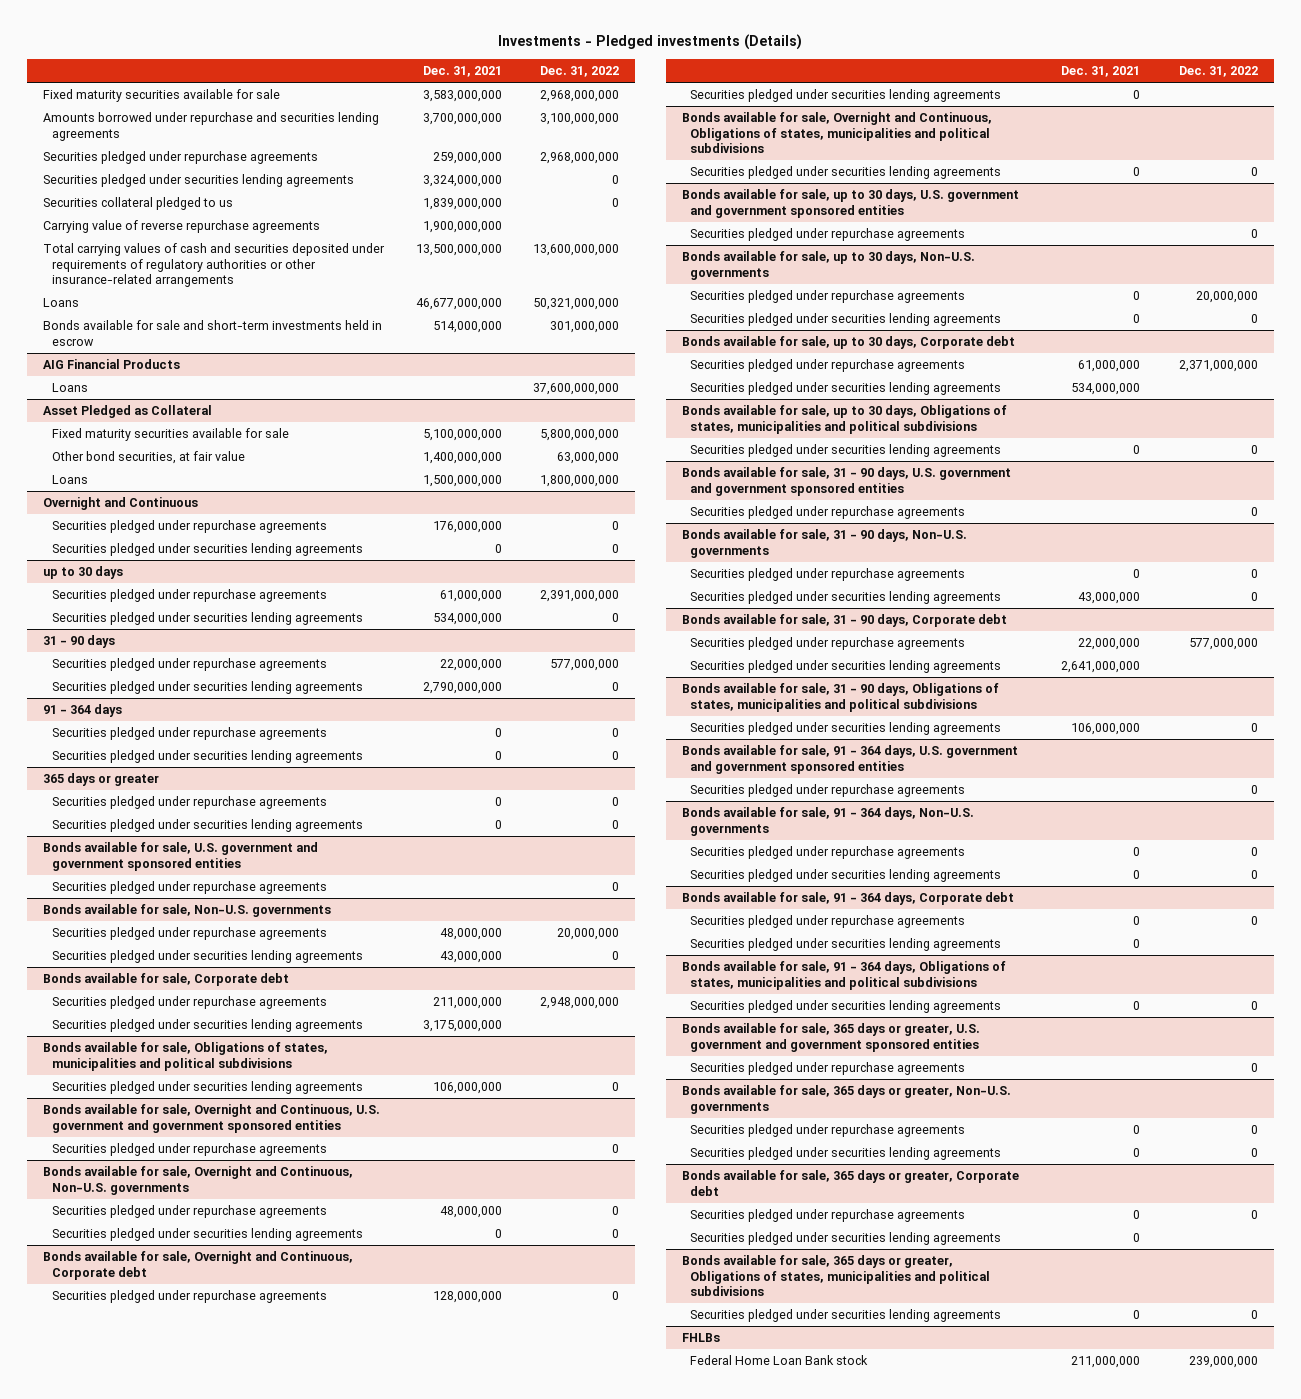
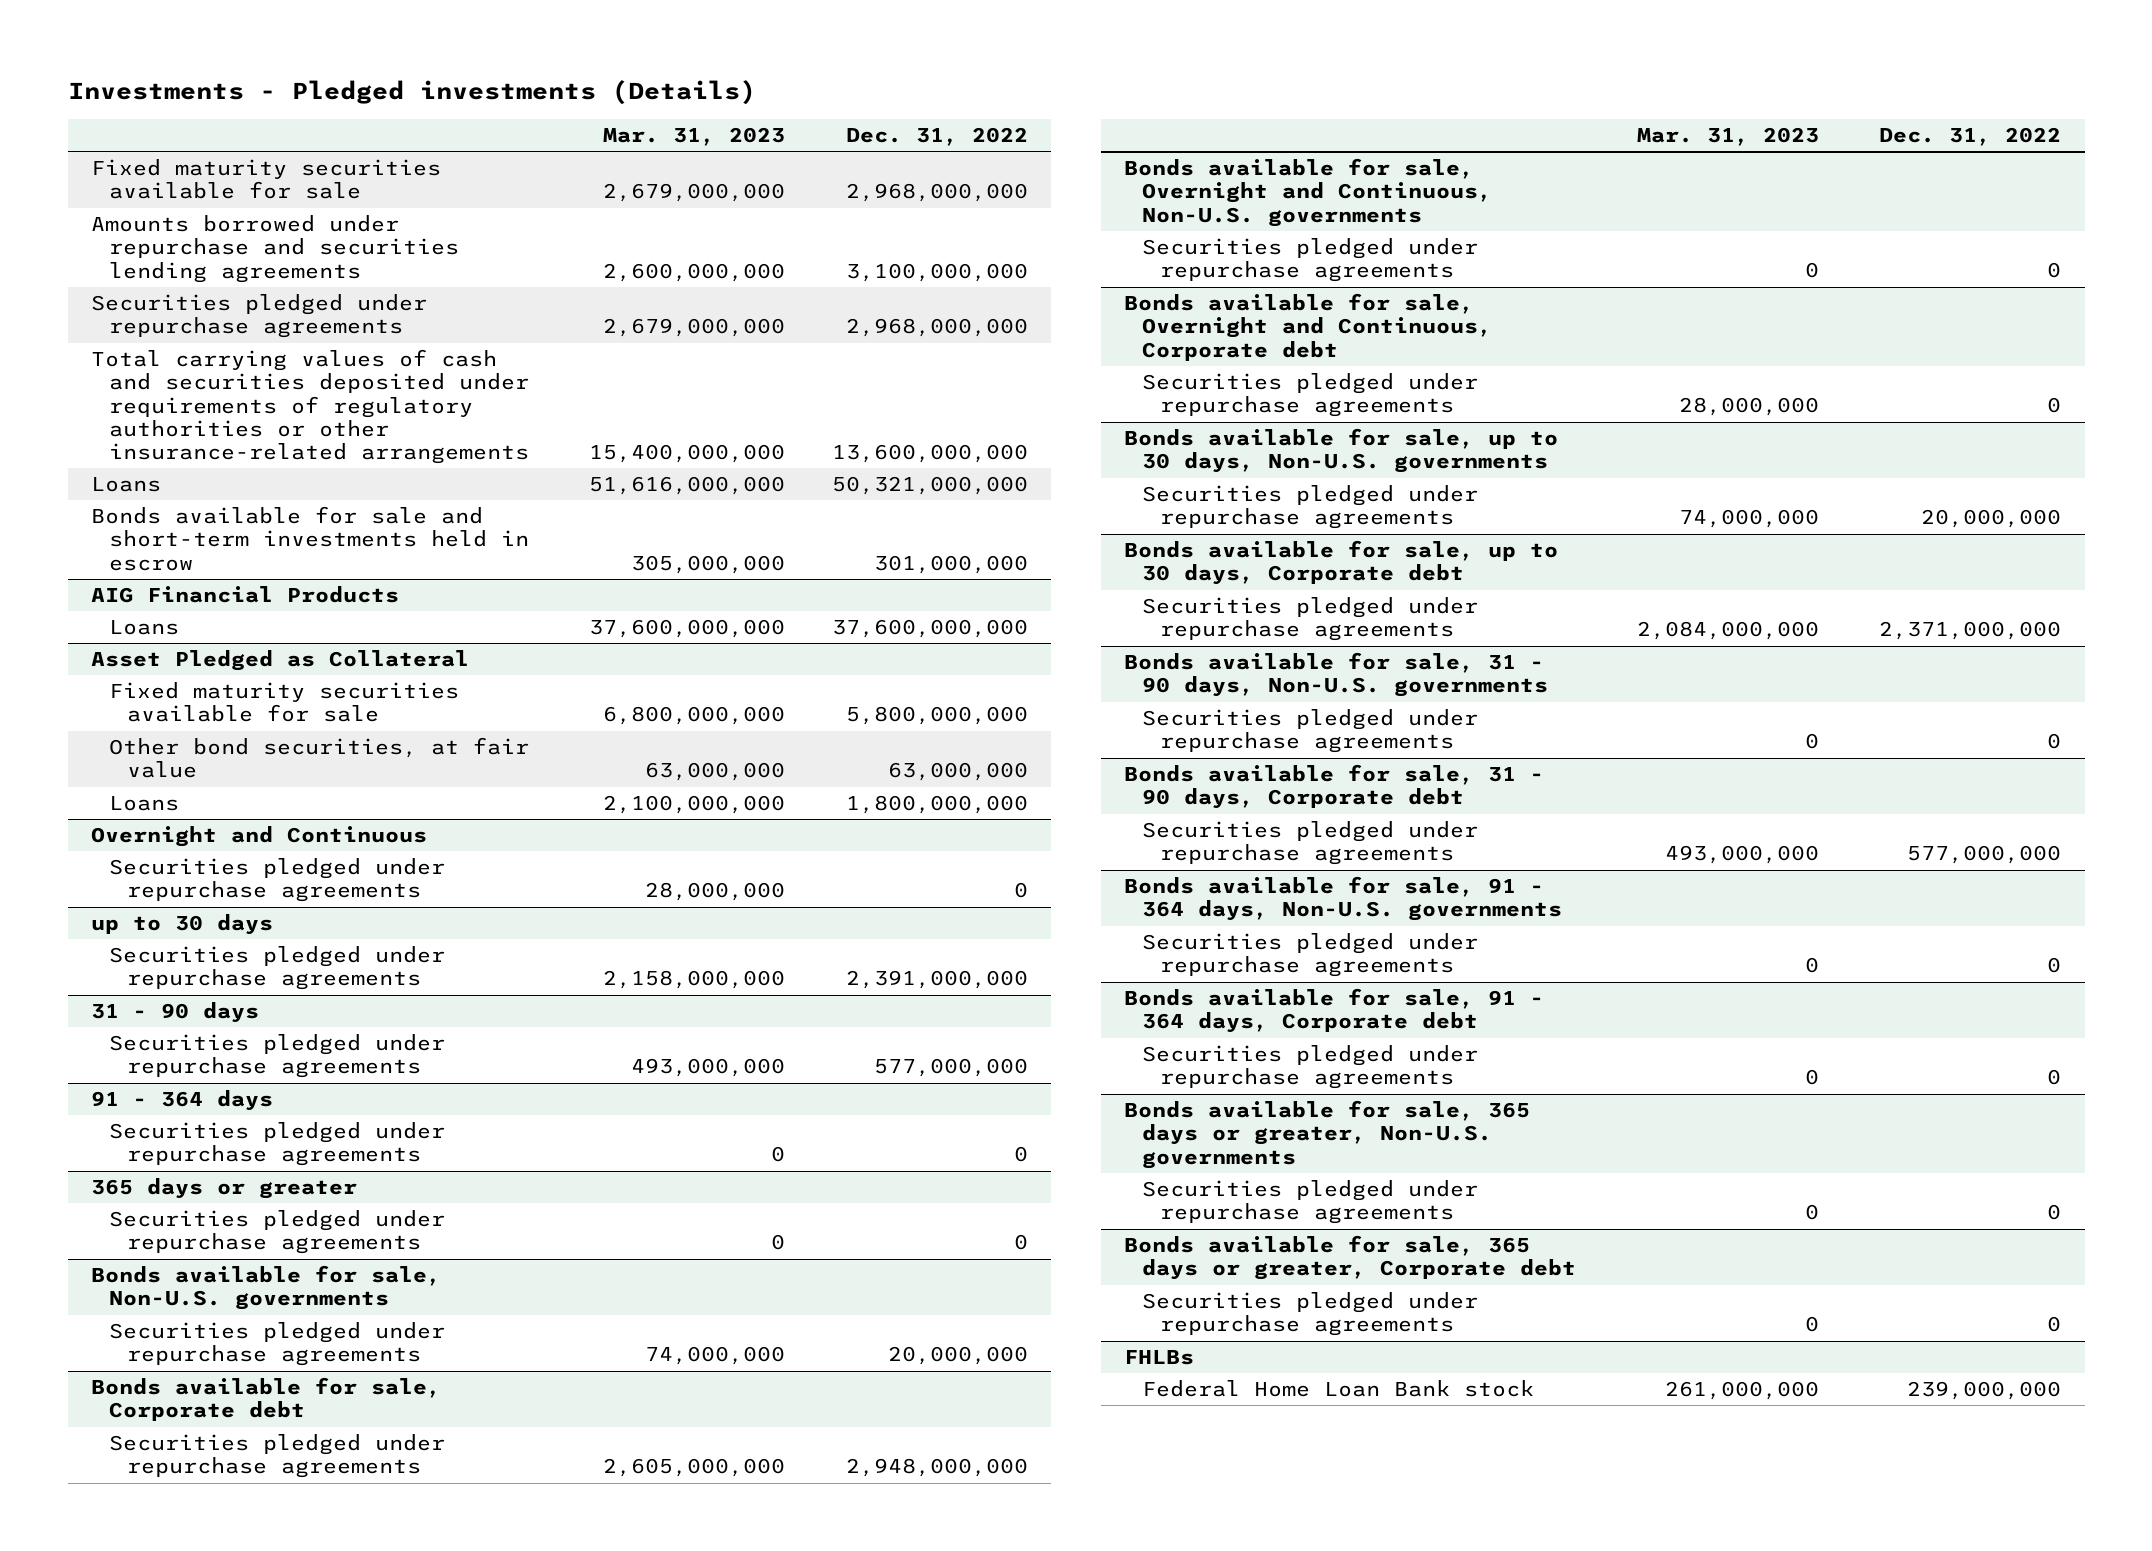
- | Dec. 31, 2021 | Dec. 31, 2022
+ | Mar. 31, 2023 | Dec. 31, 2022
- Securities pledged under securities lending agreements | 3,324,000,000 | 0
- Securities collateral pledged to us | 1,839,000,000 | 0
- Carrying value of reverse repurchase agreements | 1,900,000,000 |
@ Overnight and Continuous
- Securities pledged under securities lending agreements | 0 | 0
@ up to 30 days
- Securities pledged under securities lending agreements | 534,000,000 | 0
@ 31 - 90 days
- Securities pledged under securities lending agreements | 2,790,000,000 | 0
@ 91 - 364 days
- Securities pledged under securities lending agreements | 0 | 0
@ 365 days or greater
- Securities pledged under securities lending agreements | 0 | 0
- Bonds available for sale, U.S. government and government sponsored entities
- Securities pledged under repurchase agreements | | 0
@ Bonds available for sale, Non-U.S. governments
- Securities pledged under securities lending agreements | 43,000,000 | 0
@ Bonds available for sale, Corporate debt
- Securities pledged under securities lending agreements | 3,175,000,000 |
- Bonds available for sale, Obligations of states, municipalities and political subdivisions
- Securities pledged under securities lending agreements | 106,000,000 | 0
- Bonds available for sale, Overnight and Continuous, U.S. government and government sponsored entities
- Securities pledged under repurchase agreements | | 0
@ Bonds available for sale, Overnight and Continuous, Non-U.S. governments
- Securities pledged under securities lending agreements | 0 | 0
@ Bonds available for sale, Overnight and Continuous, Corporate debt
- Securities pledged under securities lending agreements | 0 |
- Bonds available for sale, Overnight and Continuous, Obligations of states, municipalities and political subdivisions
- Securities pledged under securities lending agreements | 0 | 0
- Bonds available for sale, up to 30 days, U.S. government and government sponsored entities
- Securities pledged under repurchase agreements | | 0
@ Bonds available for sale, up to 30 days, Non-U.S. governments
- Securities pledged under securities lending agreements | 0 | 0
@ Bonds available for sale, up to 30 days, Corporate debt
- Securities pledged under securities lending agreements | 534,000,000 |
- Bonds available for sale, up to 30 days, Obligations of states, municipalities and political subdivisions
- Securities pledged under securities lending agreements | 0 | 0
- Bonds available for sale, 31 - 90 days, U.S. government and government sponsored entities
- Securities pledged under repurchase agreements | | 0
@ Bonds available for sale, 31 - 90 days, Non-U.S. governments
- Securities pledged under securities lending agreements | 43,000,000 | 0
@ Bonds available for sale, 31 - 90 days, Corporate debt
- Securities pledged under securities lending agreements | 2,641,000,000 |
- Bonds available for sale, 31 - 90 days, Obligations of states, municipalities and political subdivisions
- Securities pledged under securities lending agreements | 106,000,000 | 0
- Bonds available for sale, 91 - 364 days, U.S. government and government sponsored entities
- Securities pledged under repurchase agreements | | 0
@ Bonds available for sale, 91 - 364 days, Non-U.S. governments
- Securities pledged under securities lending agreements | 0 | 0
@ Bonds available for sale, 91 - 364 days, Corporate debt
- Securities pledged under securities lending agreements | 0 |
- Bonds available for sale, 91 - 364 days, Obligations of states, municipalities and political subdivisions
- Securities pledged under securities lending agreements | 0 | 0
- Bonds available for sale, 365 days or greater, U.S. government and government sponsored entities
- Securities pledged under repurchase agreements | | 0
@ Bonds available for sale, 365 days or greater, Non-U.S. governments
- Securities pledged under securities lending agreements | 0 | 0
@ Bonds available for sale, 365 days or greater, Corporate debt
- Securities pledged under securities lending agreements | 0 |
- Bonds available for sale, 365 days or greater, Obligations of states, municipalities and political subdivisions
- Securities pledged under securities lending agreements | 0 | 0

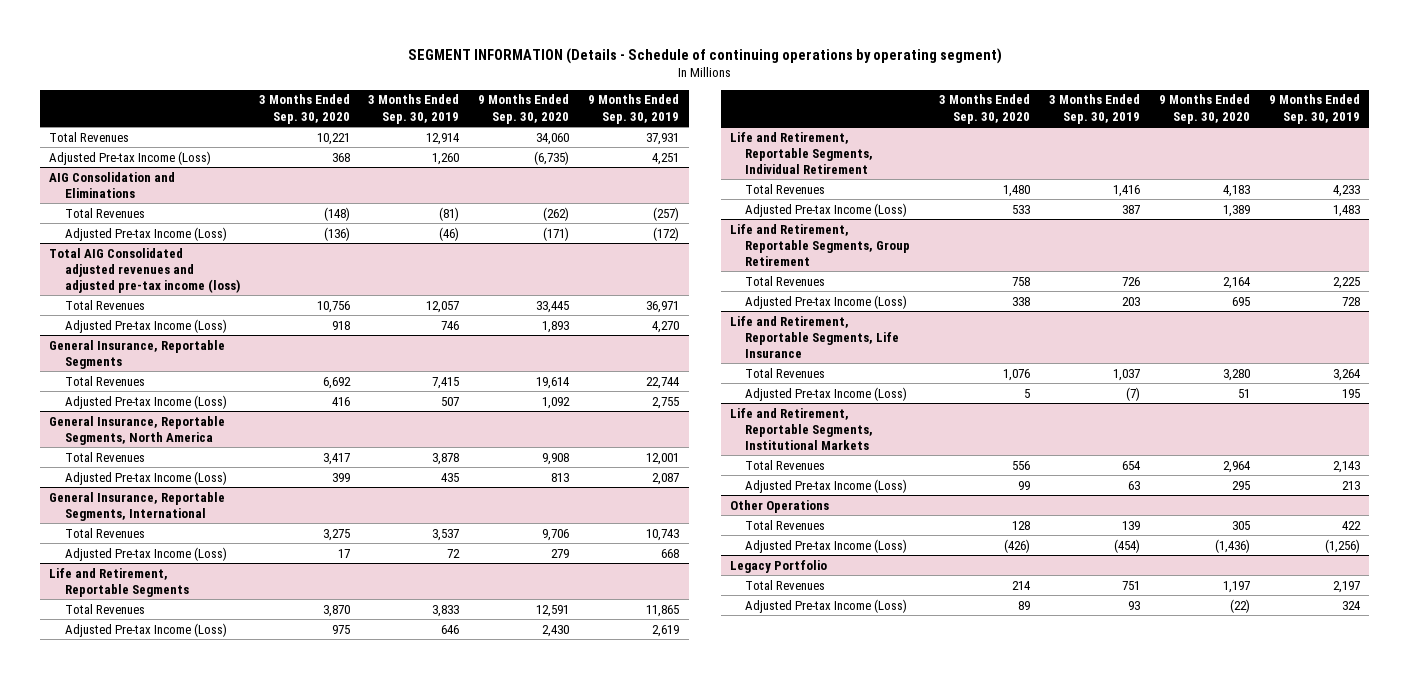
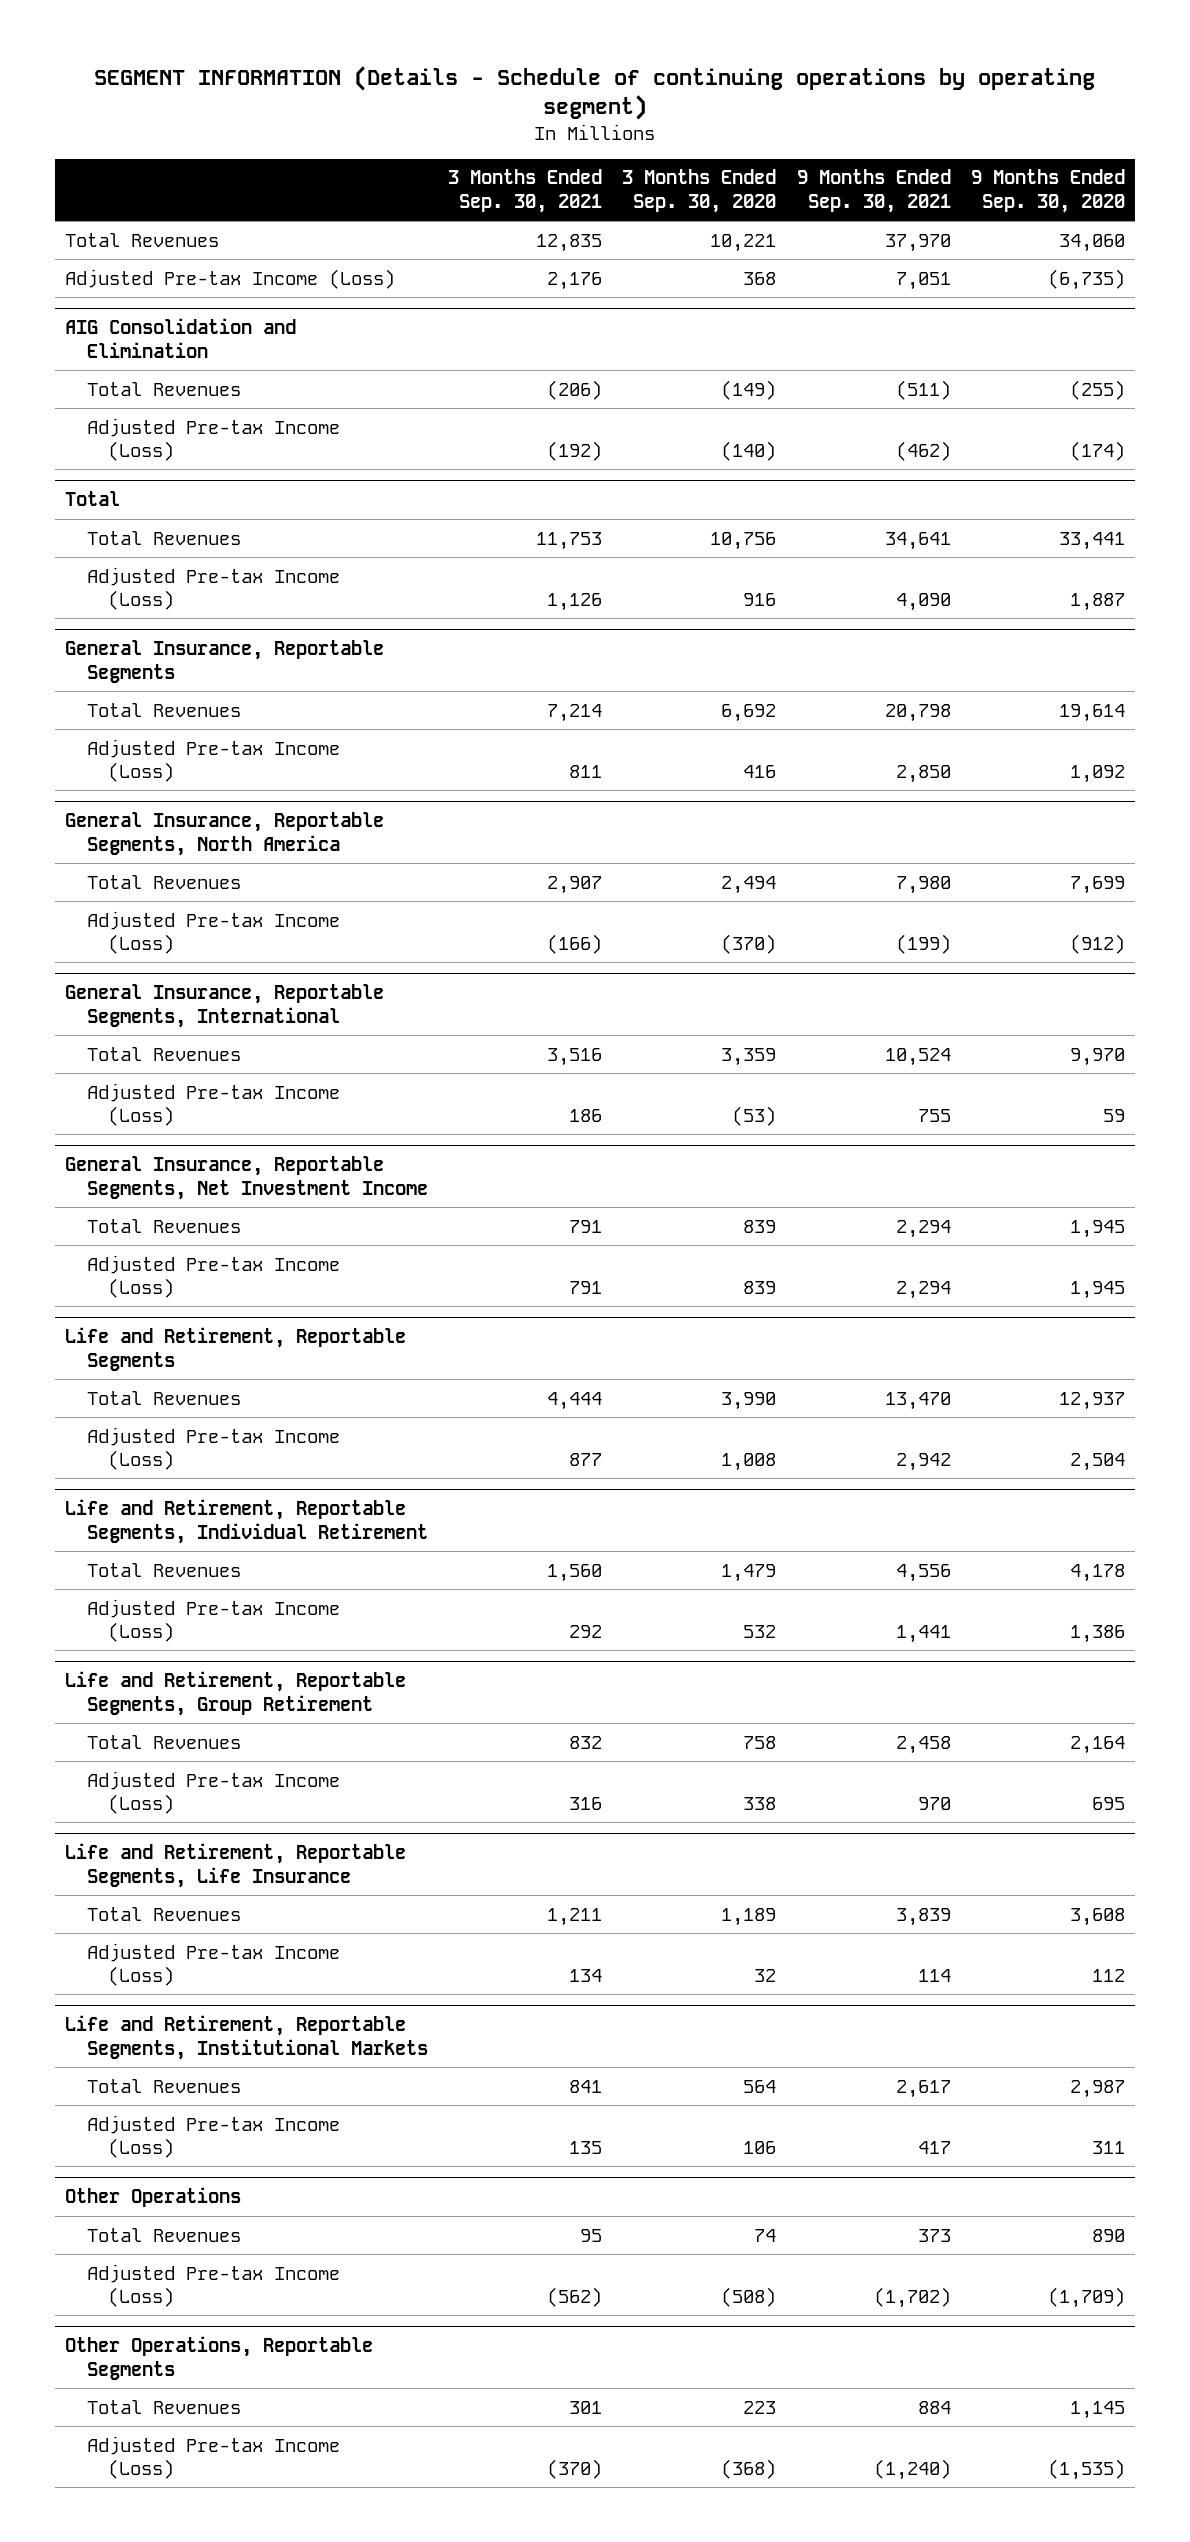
- | 3 Months Ended Sep. 30, 2020 | 3 Months Ended Sep. 30, 2019 | 9 Months Ended Sep. 30, 2020 | 9 Months Ended Sep. 30, 2019
+ | 3 Months Ended Sep. 30, 2021 | 3 Months Ended Sep. 30, 2020 | 9 Months Ended Sep. 30, 2021 | 9 Months Ended Sep. 30, 2020
- AIG Consolidation and Eliminations
- Total Revenues | (148) | (81) | (262) | (257)
- Adjusted Pre-tax Income (Loss) | (136) | (46) | (171) | (172)
- Total AIG Consolidated adjusted revenues and adjusted pre-tax income (loss)
- Total Revenues | 10,756 | 12,057 | 33,445 | 36,971
- Adjusted Pre-tax Income (Loss) | 918 | 746 | 1,893 | 4,270
+ AIG Consolidation and Elimination
+ Total Revenues | (206) | (149) | (511) | (255)
+ Adjusted Pre-tax Income (Loss) | (192) | (140) | (462) | (174)
+ Total
+ Total Revenues | 11,753 | 10,756 | 34,641 | 33,441
+ Adjusted Pre-tax Income (Loss) | 1,126 | 916 | 4,090 | 1,887
@ General Insurance, Reportable Segments, North America
- Total Revenues | 3,417 | 3,878 | 9,908 | 12,001
- Adjusted Pre-tax Income (Loss) | 399 | 435 | 813 | 2,087
+ Total Revenues | 2,907 | 2,494 | 7,980 | 7,699
+ Adjusted Pre-tax Income (Loss) | (166) | (370) | (199) | (912)
@ General Insurance, Reportable Segments, International
- Total Revenues | 3,275 | 3,537 | 9,706 | 10,743
- Adjusted Pre-tax Income (Loss) | 17 | 72 | 279 | 668
+ Total Revenues | 3,516 | 3,359 | 10,524 | 9,970
+ Adjusted Pre-tax Income (Loss) | 186 | (53) | 755 | 59
+ General Insurance, Reportable Segments, Net Investment Income
+ Total Revenues | 791 | 839 | 2,294 | 1,945
+ Adjusted Pre-tax Income (Loss) | 791 | 839 | 2,294 | 1,945
@ Life and Retirement, Reportable Segments
- Total Revenues | 3,870 | 3,833 | 12,591 | 11,865
- Adjusted Pre-tax Income (Loss) | 975 | 646 | 2,430 | 2,619
+ Total Revenues | 4,444 | 3,990 | 13,470 | 12,937
+ Adjusted Pre-tax Income (Loss) | 877 | 1,008 | 2,942 | 2,504
@ Life and Retirement, Reportable Segments, Individual Retirement
- Total Revenues | 1,480 | 1,416 | 4,183 | 4,233
- Adjusted Pre-tax Income (Loss) | 533 | 387 | 1,389 | 1,483
+ Total Revenues | 1,560 | 1,479 | 4,556 | 4,178
+ Adjusted Pre-tax Income (Loss) | 292 | 532 | 1,441 | 1,386
@ Life and Retirement, Reportable Segments, Life Insurance
- Total Revenues | 1,076 | 1,037 | 3,280 | 3,264
- Adjusted Pre-tax Income (Loss) | 5 | (7) | 51 | 195
+ Total Revenues | 1,211 | 1,189 | 3,839 | 3,608
+ Adjusted Pre-tax Income (Loss) | 134 | 32 | 114 | 112
@ Life and Retirement, Reportable Segments, Institutional Markets
- Total Revenues | 556 | 654 | 2,964 | 2,143
- Adjusted Pre-tax Income (Loss) | 99 | 63 | 295 | 213
+ Total Revenues | 841 | 564 | 2,617 | 2,987
+ Adjusted Pre-tax Income (Loss) | 135 | 106 | 417 | 311
@ Other Operations
- Total Revenues | 128 | 139 | 305 | 422
- Adjusted Pre-tax Income (Loss) | (426) | (454) | (1,436) | (1,256)
- Legacy Portfolio
- Total Revenues | 214 | 751 | 1,197 | 2,197
- Adjusted Pre-tax Income (Loss) | 89 | 93 | (22) | 324
@ Other Operations
+ Total Revenues | 95 | 74 | 373 | 890
+ Adjusted Pre-tax Income (Loss) | (562) | (508) | (1,702) | (1,709)
+ Other Operations, Reportable Segments
+ Total Revenues | 301 | 223 | 884 | 1,145
+ Adjusted Pre-tax Income (Loss) | (370) | (368) | (1,240) | (1,535)

